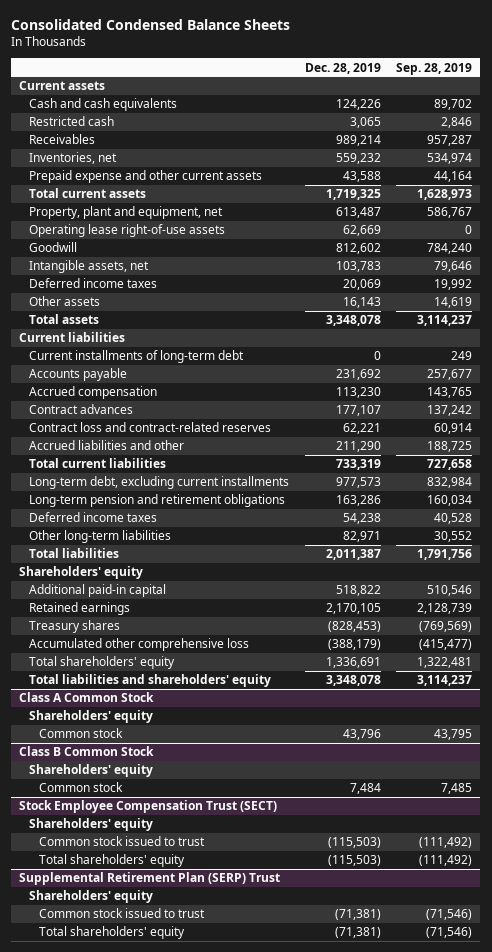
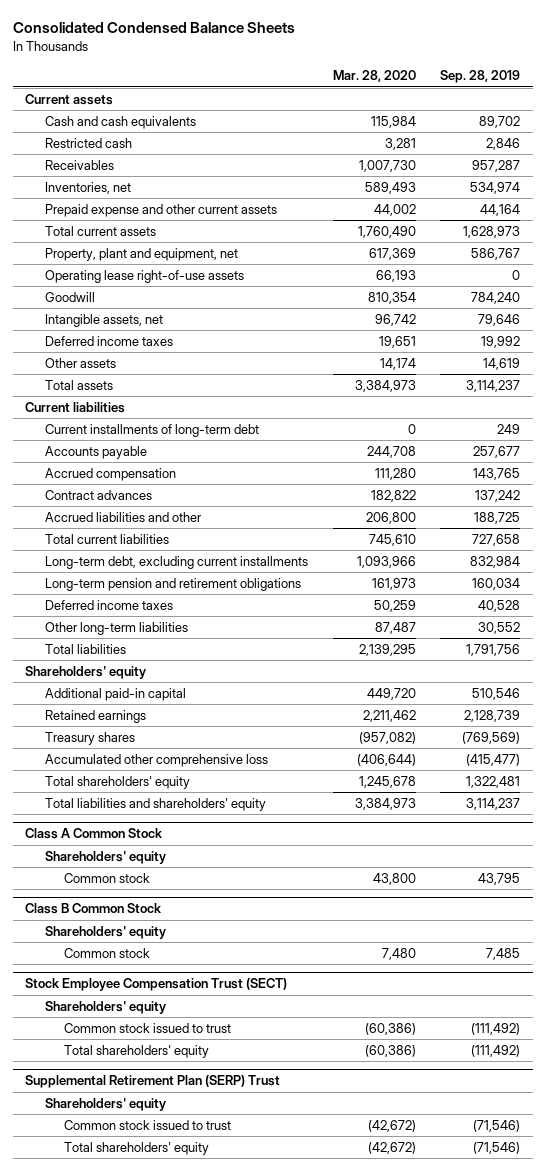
- | Dec. 28, 2019 | Sep. 28, 2019
+ | Mar. 28, 2020 | Sep. 28, 2019
- Contract loss and contract-related reserves | 62,221 | 60,914

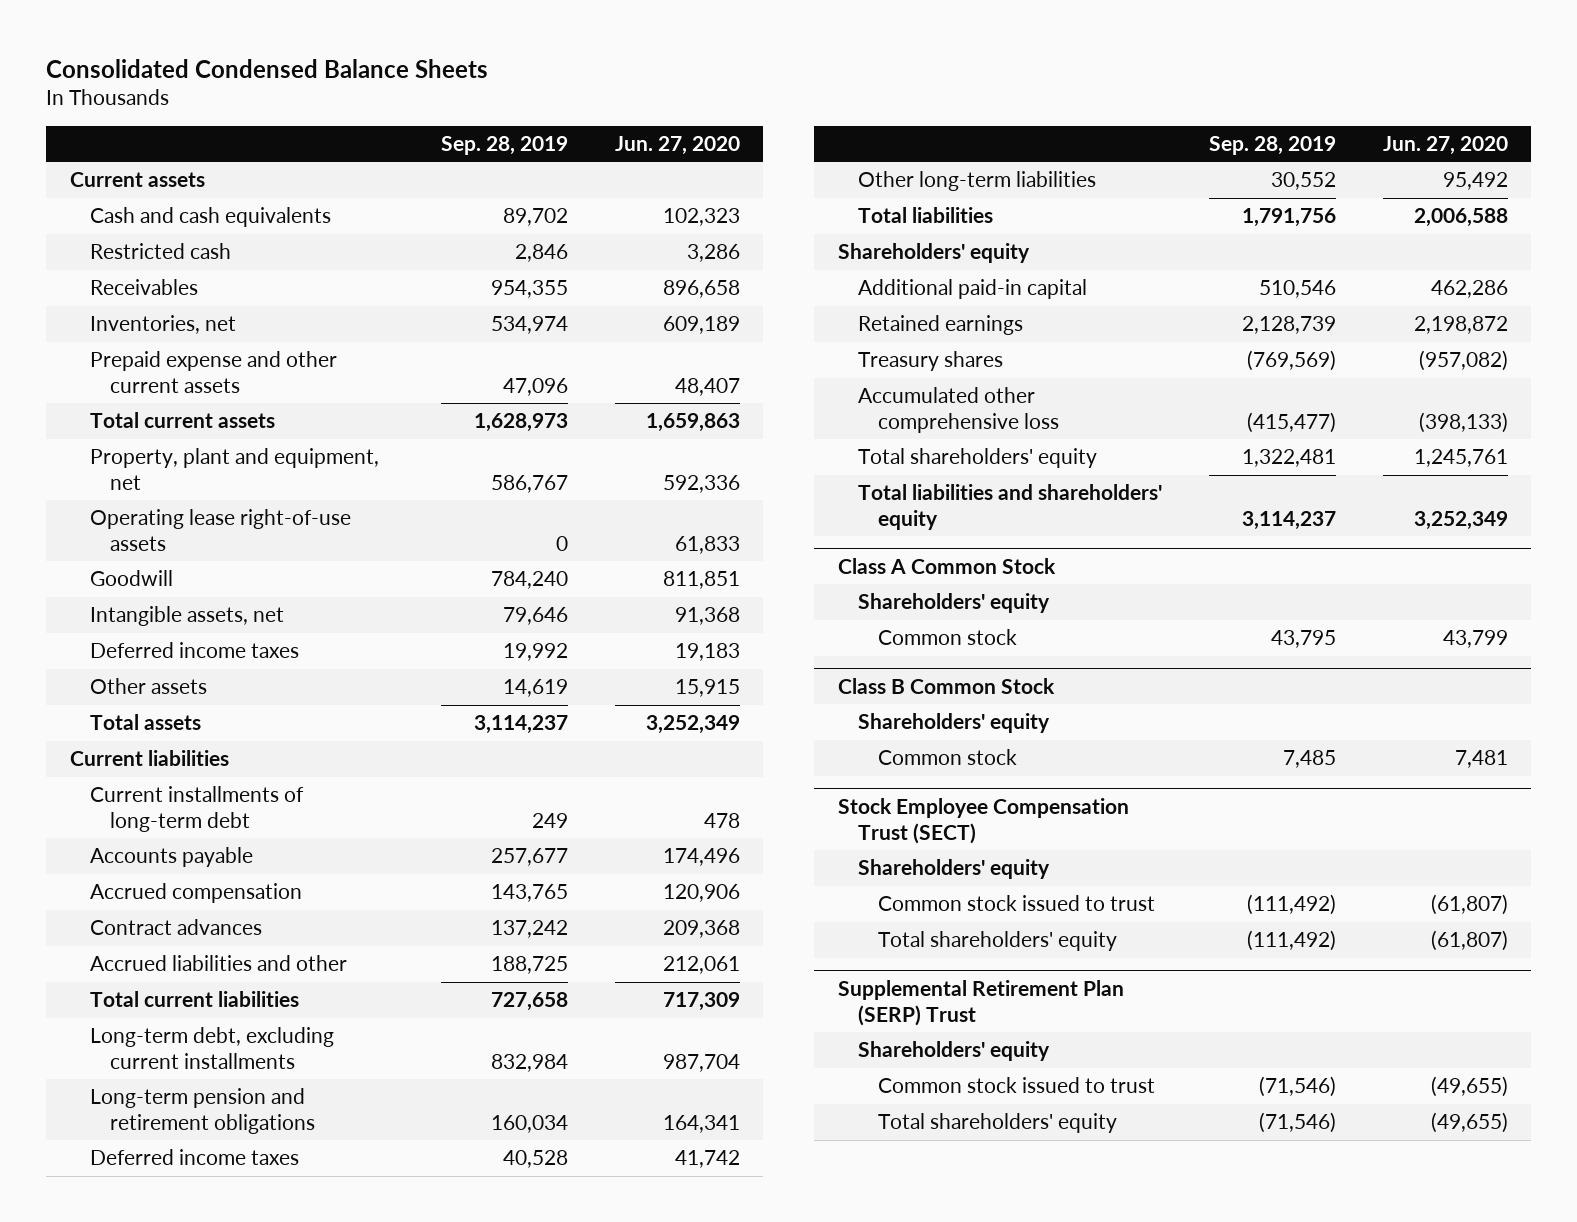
- | Mar. 28, 2020 | Sep. 28, 2019
+ | Sep. 28, 2019 | Jun. 27, 2020
- Receivables | 1,007,730 | 957,287
+ Receivables | 954,355 | 896,658
- Prepaid expense and other current assets | 44,002 | 44,164
+ Prepaid expense and other current assets | 47,096 | 48,407

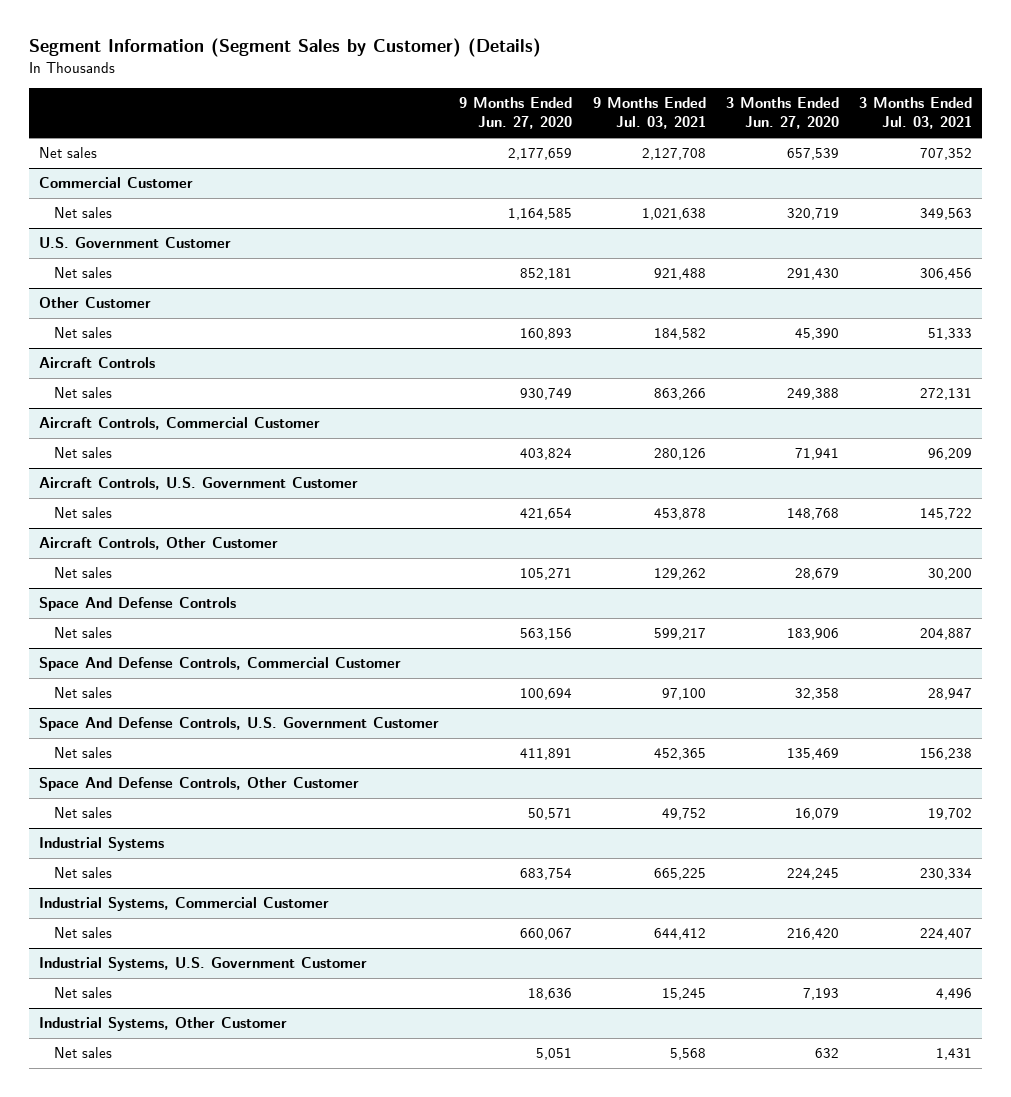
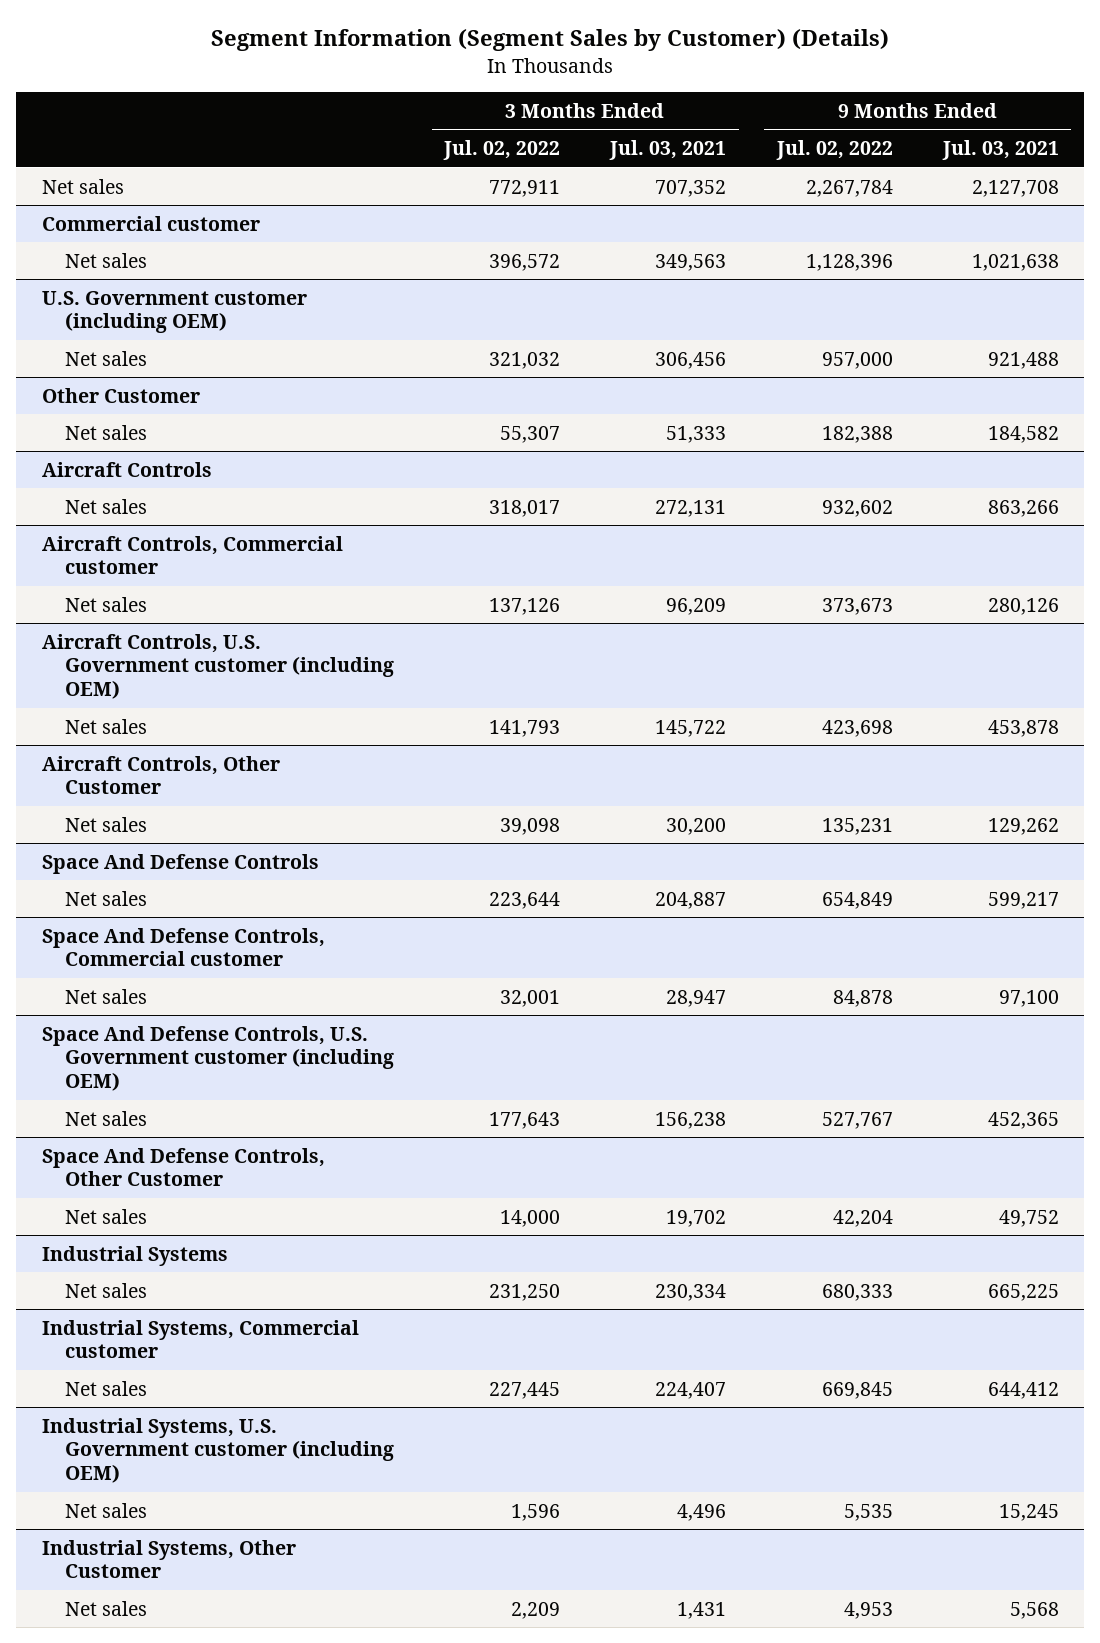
- | 9 Months Ended Jun. 27, 2020 | 9 Months Ended Jul. 03, 2021 | 3 Months Ended Jun. 27, 2020 | 3 Months Ended Jul. 03, 2021
+ | 3 Months Ended Jul. 02, 2022 | 3 Months Ended Jul. 03, 2021 | 9 Months Ended Jul. 02, 2022 | 9 Months Ended Jul. 03, 2021
- Commercial Customer
+ Commercial customer
- U.S. Government Customer
+ U.S. Government customer (including OEM)
- Aircraft Controls, Commercial Customer
+ Aircraft Controls, Commercial customer
- Aircraft Controls, U.S. Government Customer
+ Aircraft Controls, U.S. Government customer (including OEM)
- Space And Defense Controls, Commercial Customer
+ Space And Defense Controls, Commercial customer
- Space And Defense Controls, U.S. Government Customer
+ Space And Defense Controls, U.S. Government customer (including OEM)
- Industrial Systems, Commercial Customer
+ Industrial Systems, Commercial customer
- Industrial Systems, U.S. Government Customer
+ Industrial Systems, U.S. Government customer (including OEM)

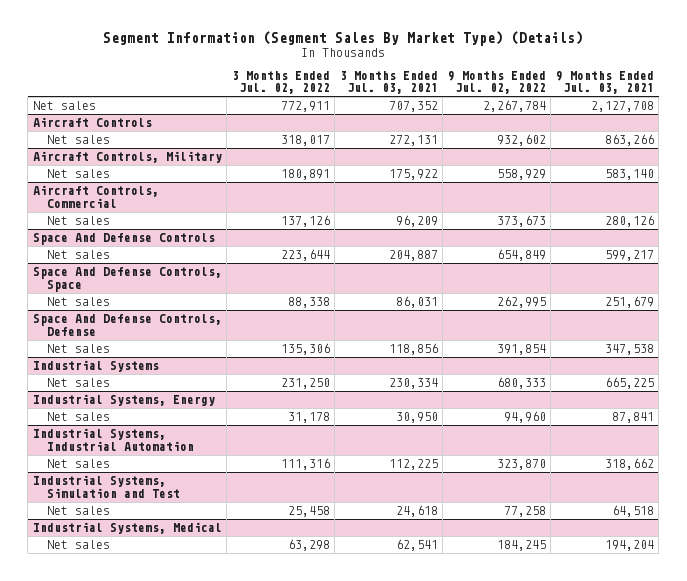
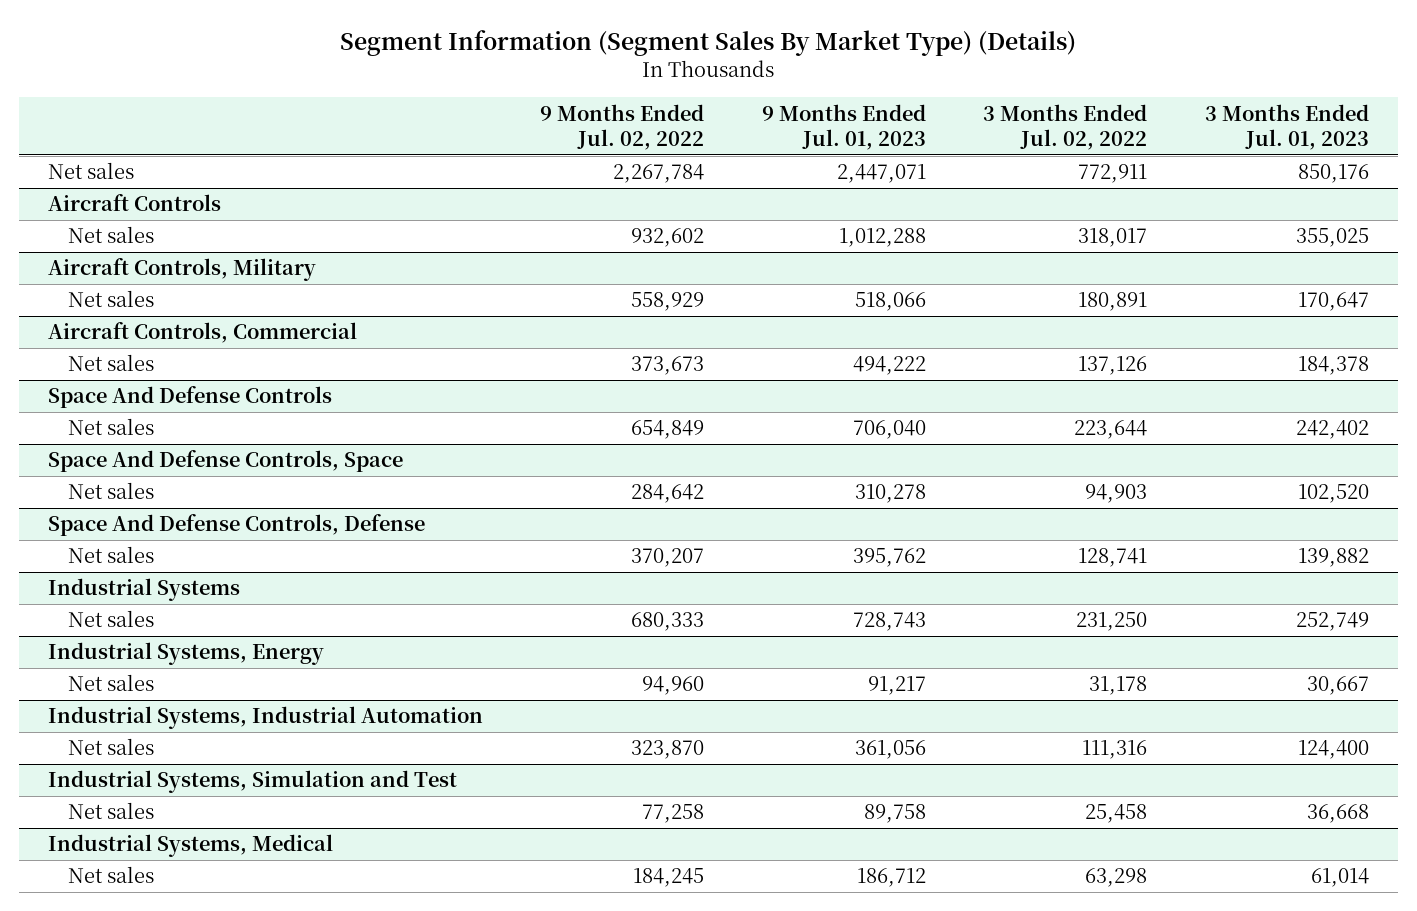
- | 3 Months Ended Jul. 02, 2022 | 3 Months Ended Jul. 03, 2021 | 9 Months Ended Jul. 02, 2022 | 9 Months Ended Jul. 03, 2021
+ | 9 Months Ended Jul. 02, 2022 | 9 Months Ended Jul. 01, 2023 | 3 Months Ended Jul. 02, 2022 | 3 Months Ended Jul. 01, 2023
@ Space And Defense Controls, Space
- Net sales | 88,338 | 86,031 | 262,995 | 251,679
+ Net sales | 284,642 | 310,278 | 94,903 | 102,520
@ Space And Defense Controls, Defense
- Net sales | 135,306 | 118,856 | 391,854 | 347,538
+ Net sales | 370,207 | 395,762 | 128,741 | 139,882

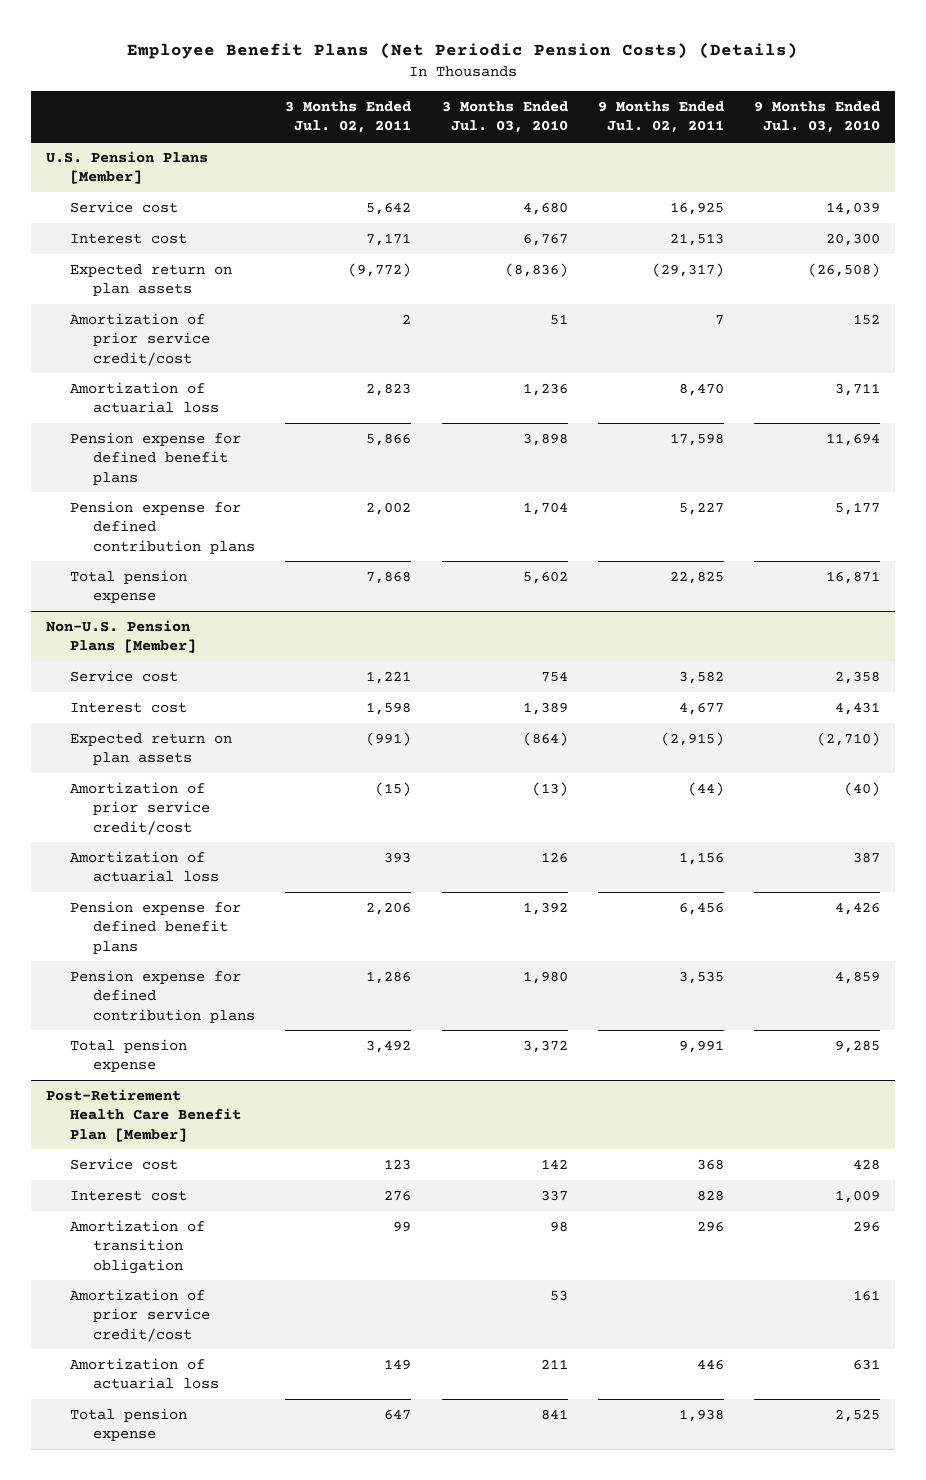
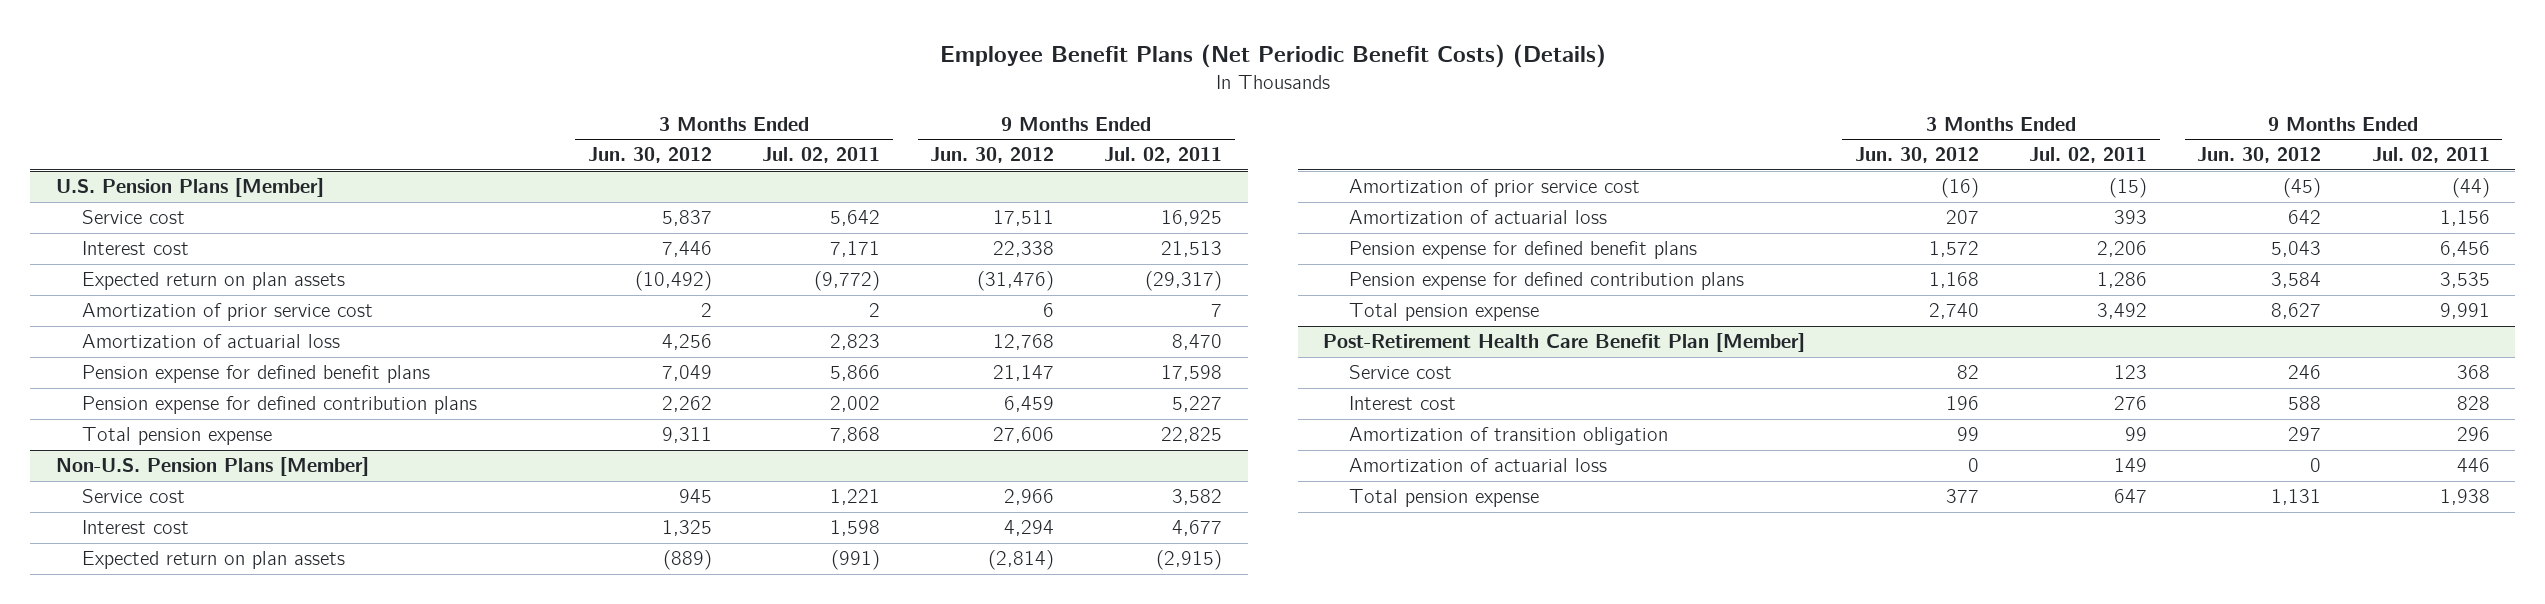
- Employee Benefit Plans (Net Periodic Pension Costs) (Details)
+ Employee Benefit Plans (Net Periodic Benefit Costs) (Details)
- | 3 Months Ended Jul. 02, 2011 | 3 Months Ended Jul. 03, 2010 | 9 Months Ended Jul. 02, 2011 | 9 Months Ended Jul. 03, 2010
+ | 3 Months Ended Jun. 30, 2012 | 3 Months Ended Jul. 02, 2011 | 9 Months Ended Jun. 30, 2012 | 9 Months Ended Jul. 02, 2011
@ U.S. Pension Plans [Member]
- Amortization of prior service credit/cost | 2 | 51 | 7 | 152
+ Amortization of prior service cost | 2 | 2 | 6 | 7
@ Non-U.S. Pension Plans [Member]
- Amortization of prior service credit/cost | (15) | (13) | (44) | (40)
+ Amortization of prior service cost | (16) | (15) | (45) | (44)
@ Post-Retirement Health Care Benefit Plan [Member]
- Amortization of prior service credit/cost | | 53 | | 161

